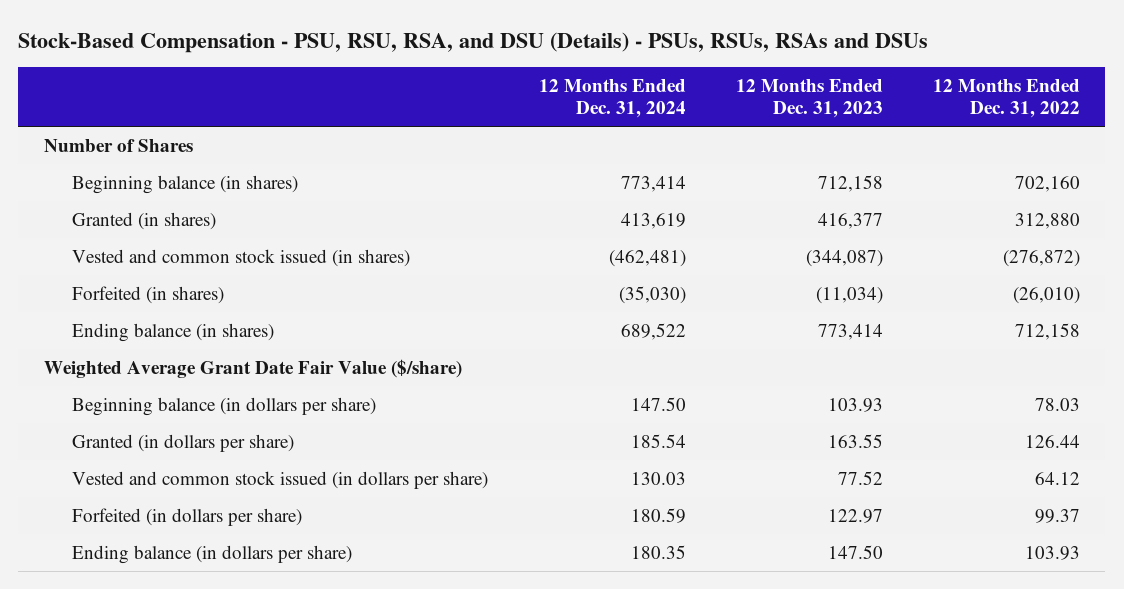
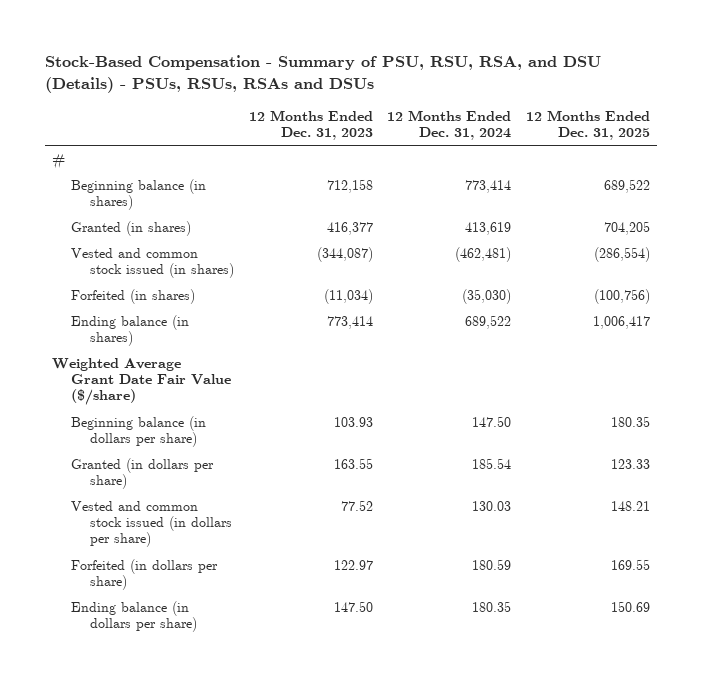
- Stock-Based Compensation - PSU, RSU, RSA, and DSU (Details) - PSUs, RSUs, RSAs and DSUs
+ Stock-Based Compensation - Summary of PSU, RSU, RSA, and DSU (Details) - PSUs, RSUs, RSAs and DSUs
- | 12 Months Ended Dec. 31, 2024 | 12 Months Ended Dec. 31, 2023 | 12 Months Ended Dec. 31, 2022
+ | 12 Months Ended Dec. 31, 2023 | 12 Months Ended Dec. 31, 2024 | 12 Months Ended Dec. 31, 2025
- Number of Shares
+ #

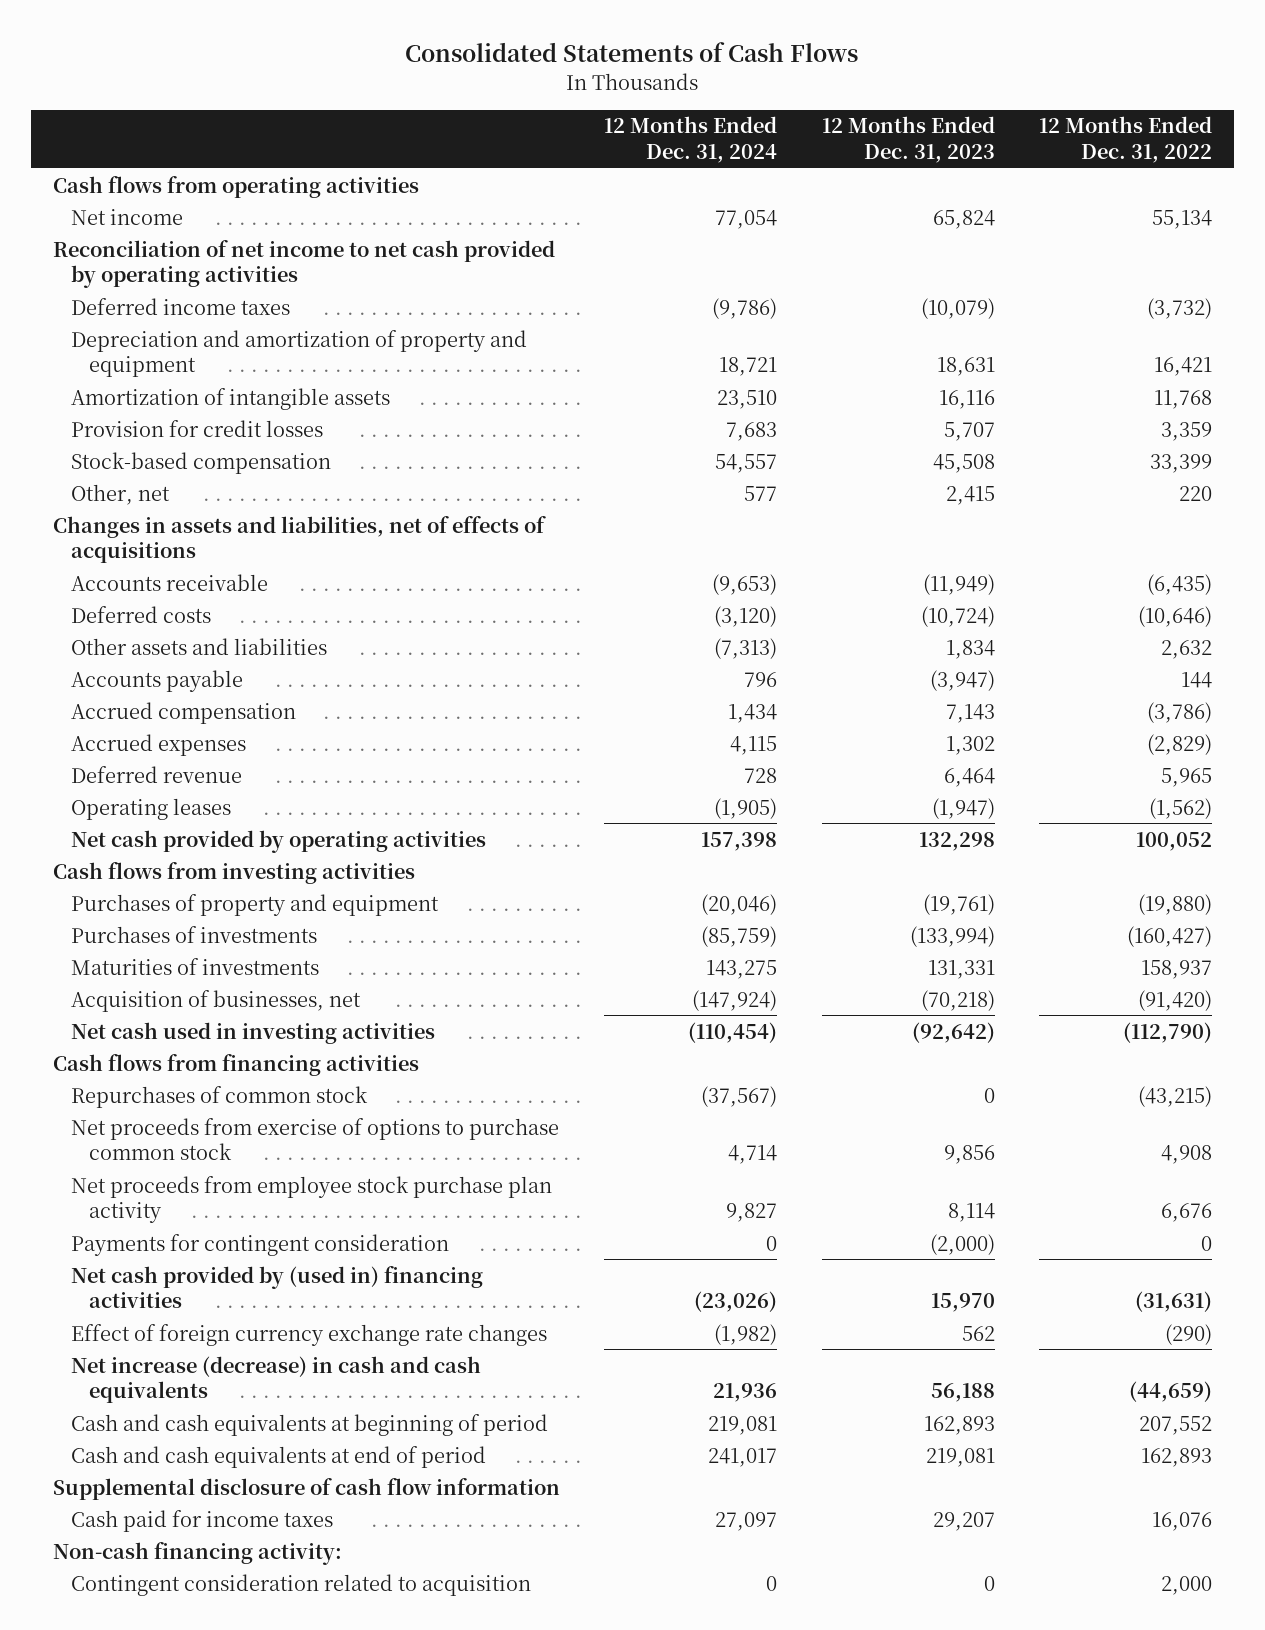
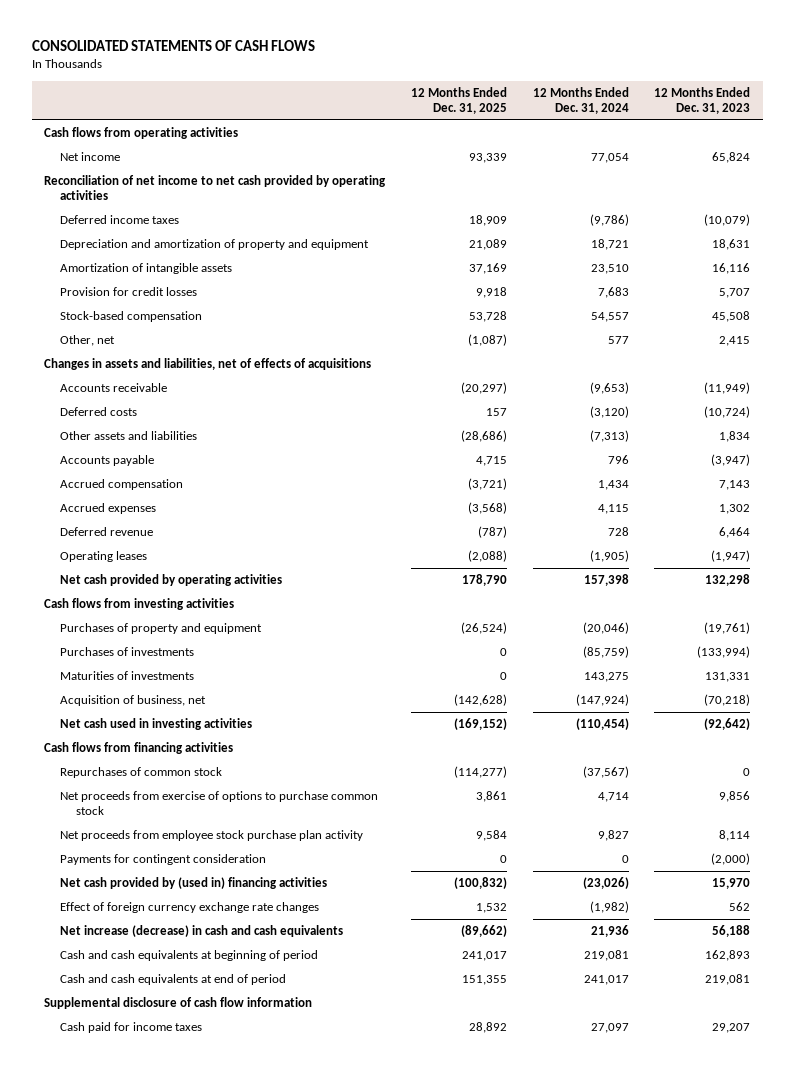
- Consolidated Statements of Cash Flows
+ CONSOLIDATED STATEMENTS OF CASH FLOWS
- | 12 Months Ended Dec. 31, 2024 | 12 Months Ended Dec. 31, 2023 | 12 Months Ended Dec. 31, 2022
+ | 12 Months Ended Dec. 31, 2025 | 12 Months Ended Dec. 31, 2024 | 12 Months Ended Dec. 31, 2023
- Acquisition of businesses, net | (147,924) | (70,218) | (91,420)
+ Acquisition of business, net | (142,628) | (147,924) | (70,218)
- Non-cash financing activity:
- Contingent consideration related to acquisition | 0 | 0 | 2,000

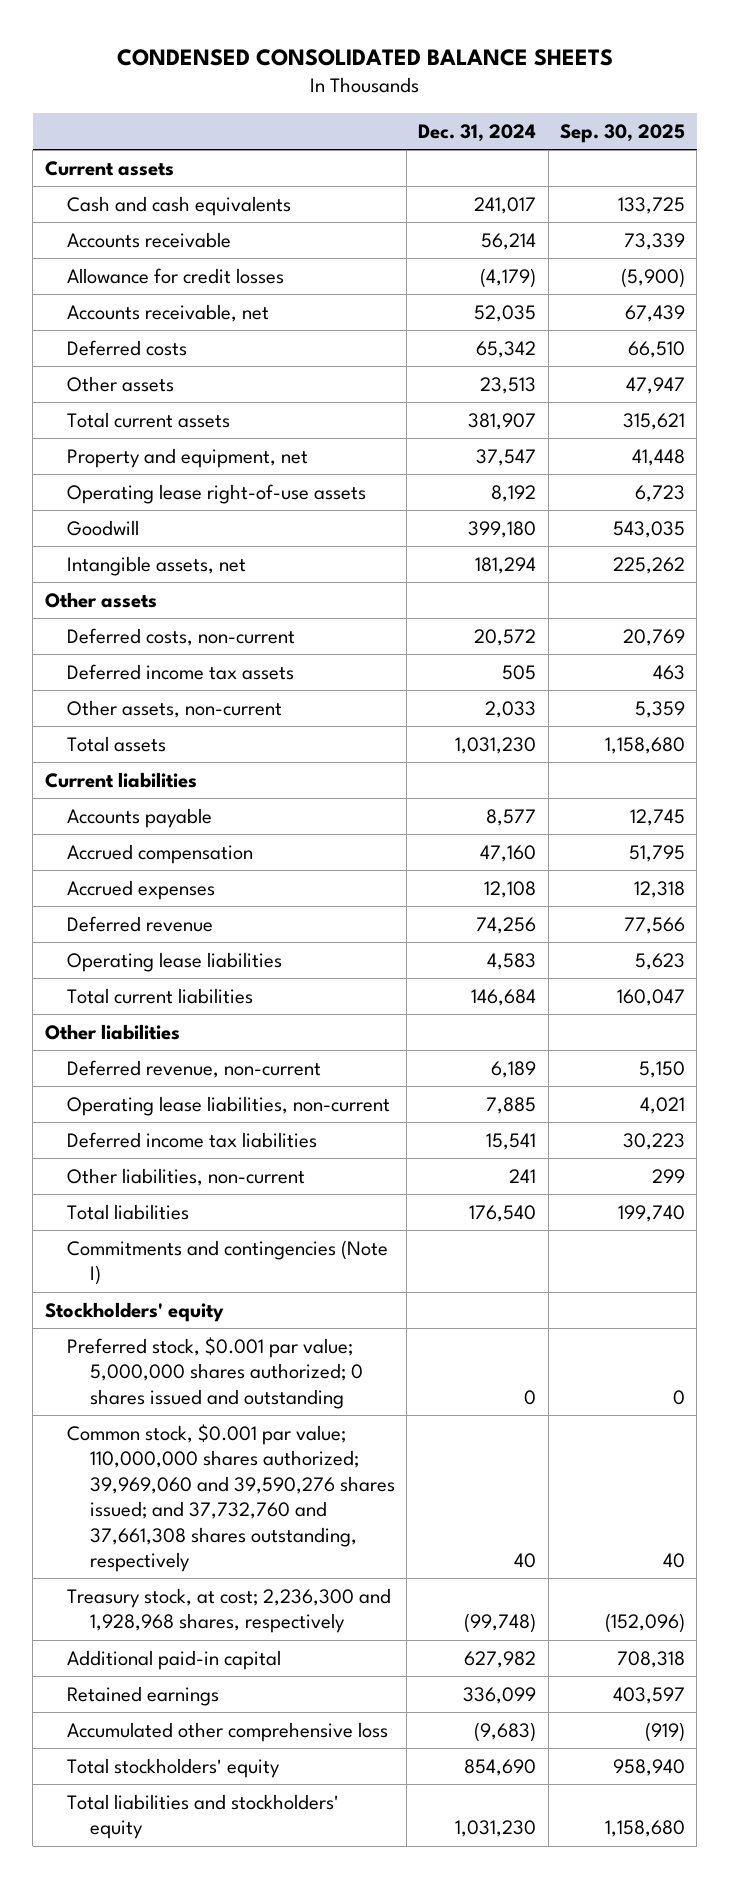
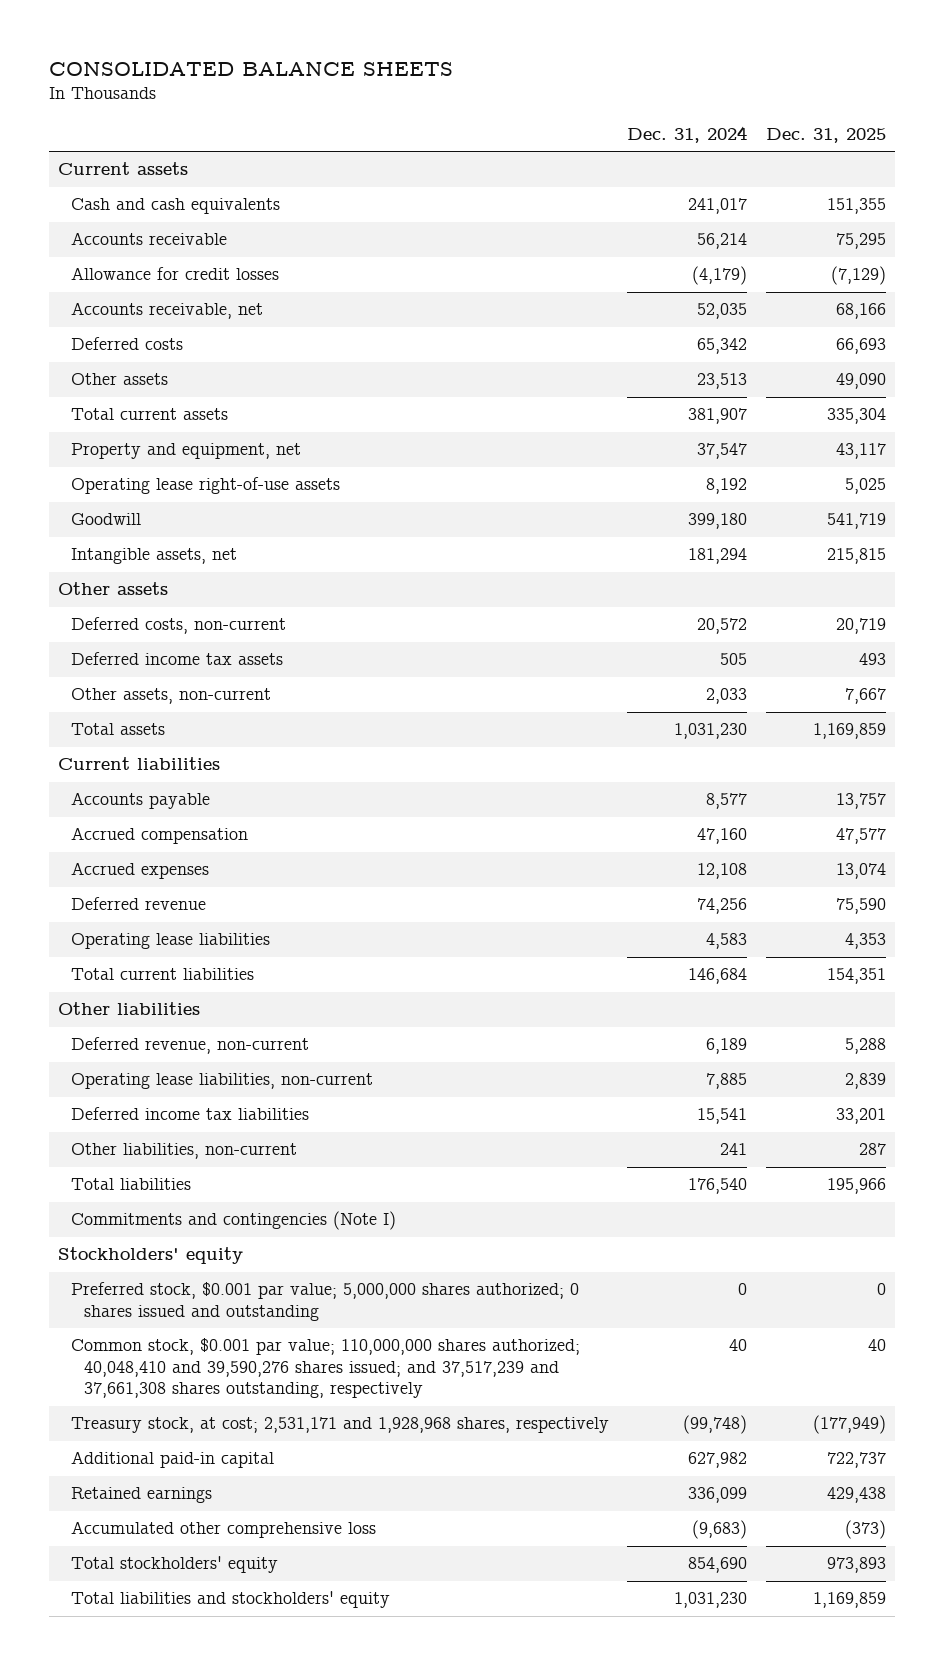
- CONDENSED CONSOLIDATED BALANCE SHEETS
+ CONSOLIDATED BALANCE SHEETS
- | Dec. 31, 2024 | Sep. 30, 2025
+ | Dec. 31, 2024 | Dec. 31, 2025
- Common stock, $0.001 par value; 110,000,000 shares authorized; 39,969,060 and 39,590,276 shares issued; and 37,732,760 and 37,661,308 shares outstanding, respectively | 40 | 40
- Treasury stock, at cost; 2,236,300 and 1,928,968 shares, respectively | (99,748) | (152,096)
+ Common stock, $0.001 par value; 110,000,000 shares authorized; 40,048,410 and 39,590,276 shares issued; and 37,517,239 and 37,661,308 shares outstanding, respectively | 40 | 40
+ Treasury stock, at cost; 2,531,171 and 1,928,968 shares, respectively | (99,748) | (177,949)

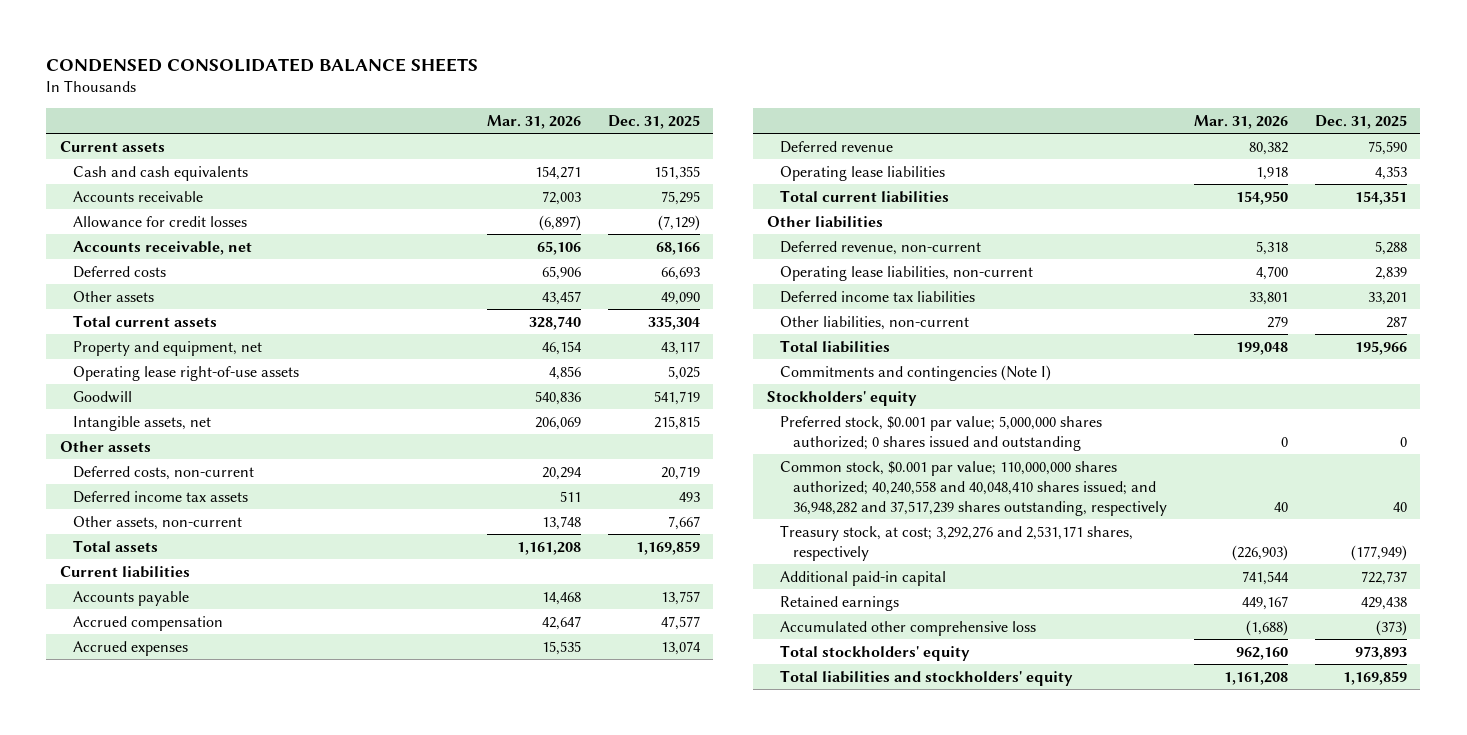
- CONSOLIDATED BALANCE SHEETS
+ CONDENSED CONSOLIDATED BALANCE SHEETS
- | Dec. 31, 2024 | Dec. 31, 2025
+ | Mar. 31, 2026 | Dec. 31, 2025
- Common stock, $0.001 par value; 110,000,000 shares authorized; 40,048,410 and 39,590,276 shares issued; and 37,517,239 and 37,661,308 shares outstanding, respectively | 40 | 40
- Treasury stock, at cost; 2,531,171 and 1,928,968 shares, respectively | (99,748) | (177,949)
+ Common stock, $0.001 par value; 110,000,000 shares authorized; 40,240,558 and 40,048,410 shares issued; and 36,948,282 and 37,517,239 shares outstanding, respectively | 40 | 40
+ Treasury stock, at cost; 3,292,276 and 2,531,171 shares, respectively | (226,903) | (177,949)

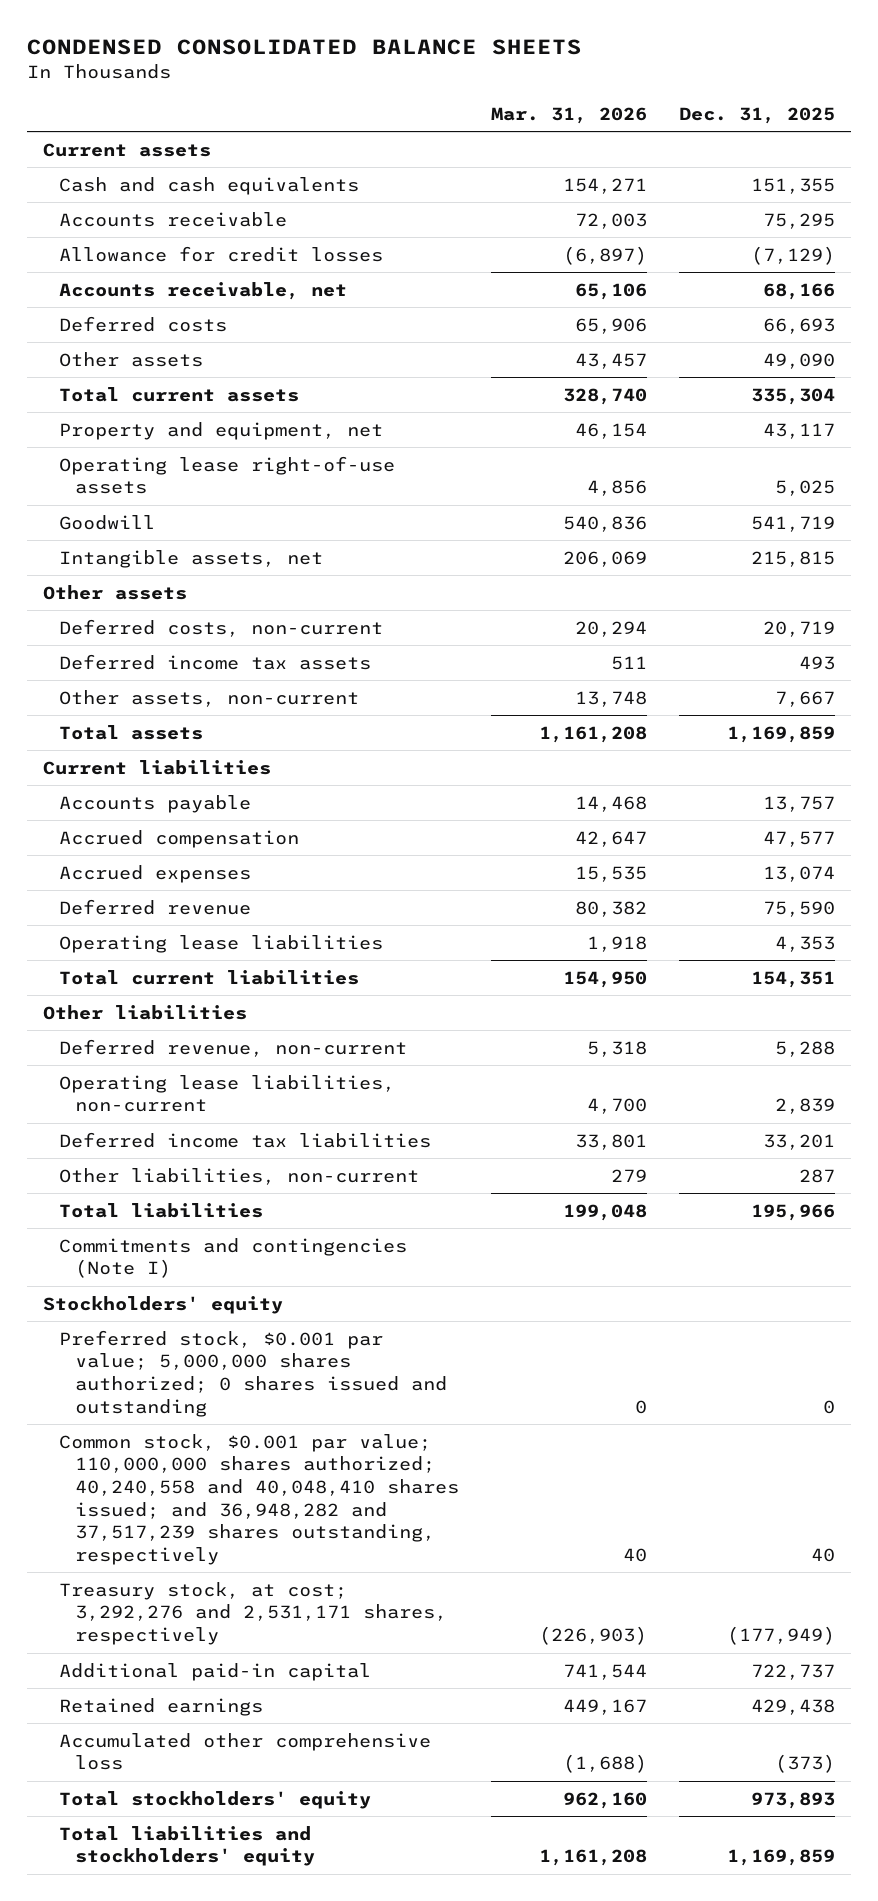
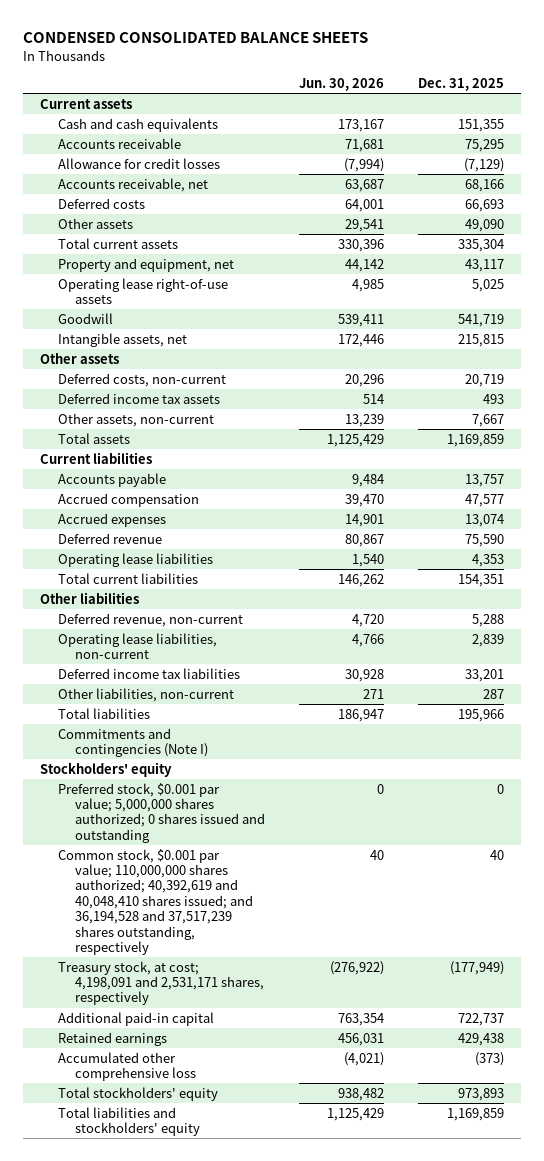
- | Mar. 31, 2026 | Dec. 31, 2025
+ | Jun. 30, 2026 | Dec. 31, 2025
- Common stock, $0.001 par value; 110,000,000 shares authorized; 40,240,558 and 40,048,410 shares issued; and 36,948,282 and 37,517,239 shares outstanding, respectively | 40 | 40
- Treasury stock, at cost; 3,292,276 and 2,531,171 shares, respectively | (226,903) | (177,949)
+ Common stock, $0.001 par value; 110,000,000 shares authorized; 40,392,619 and 40,048,410 shares issued; and 36,194,528 and 37,517,239 shares outstanding, respectively | 40 | 40
+ Treasury stock, at cost; 4,198,091 and 2,531,171 shares, respectively | (276,922) | (177,949)

